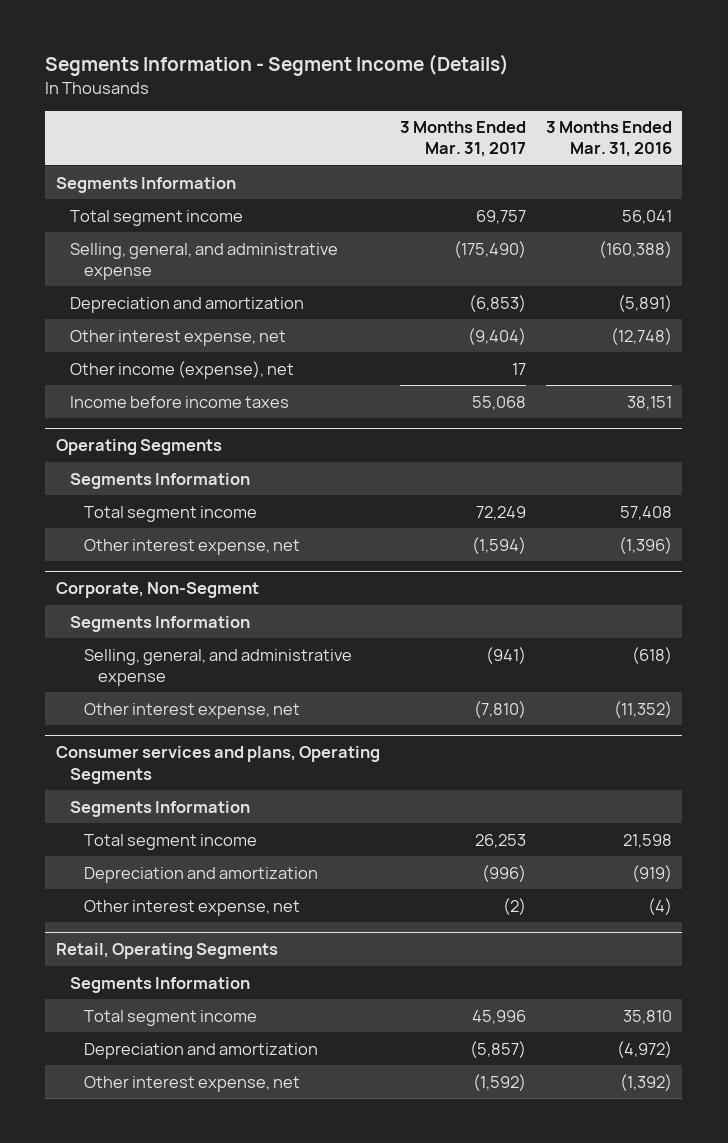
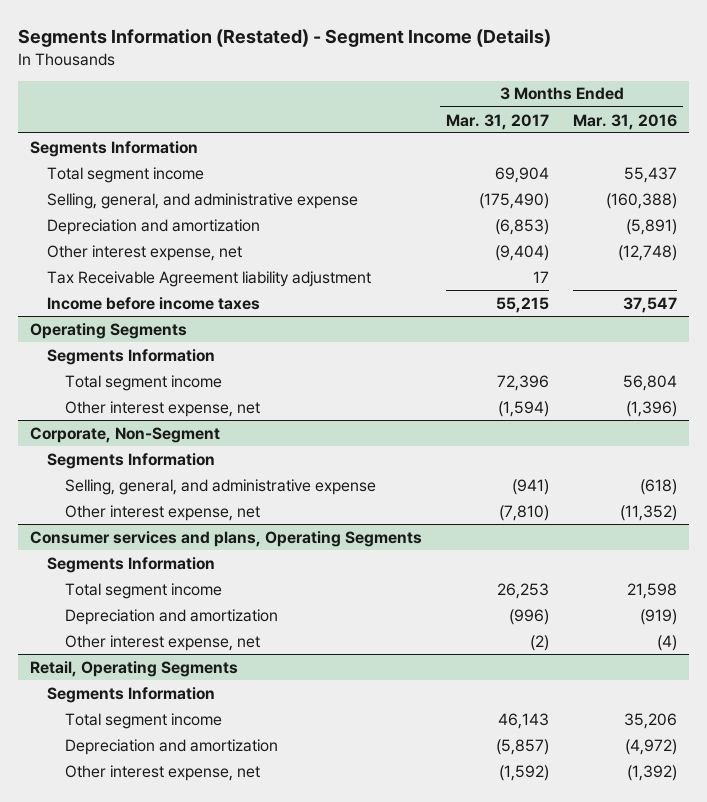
- Segments Information - Segment Income (Details)
+ Segments Information (Restated) - Segment Income (Details)
- Total segment income | 69,757 | 56,041
+ Total segment income | 69,904 | 55,437
- Other income (expense), net | 17 |
- Income before income taxes | 55,068 | 38,151
+ Tax Receivable Agreement liability adjustment | 17 |
+ Income before income taxes | 55,215 | 37,547
@ Operating Segments
- Total segment income | 72,249 | 57,408
+ Total segment income | 72,396 | 56,804
@ Retail, Operating Segments
- Total segment income | 45,996 | 35,810
+ Total segment income | 46,143 | 35,206

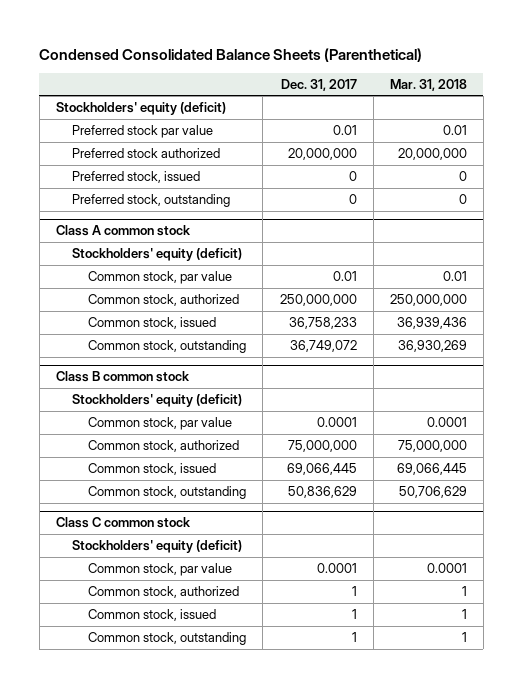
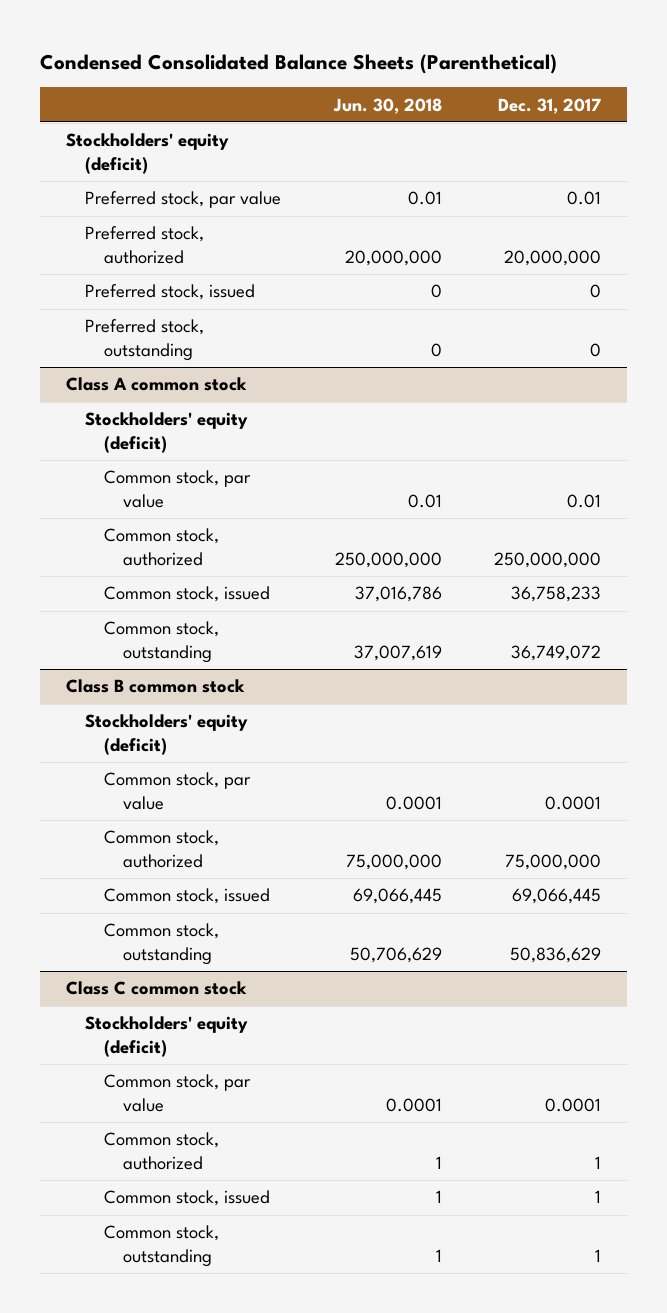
- | Dec. 31, 2017 | Mar. 31, 2018
+ | Jun. 30, 2018 | Dec. 31, 2017
- Preferred stock par value | 0.01 | 0.01
- Preferred stock authorized | 20,000,000 | 20,000,000
+ Preferred stock, par value | 0.01 | 0.01
+ Preferred stock, authorized | 20,000,000 | 20,000,000

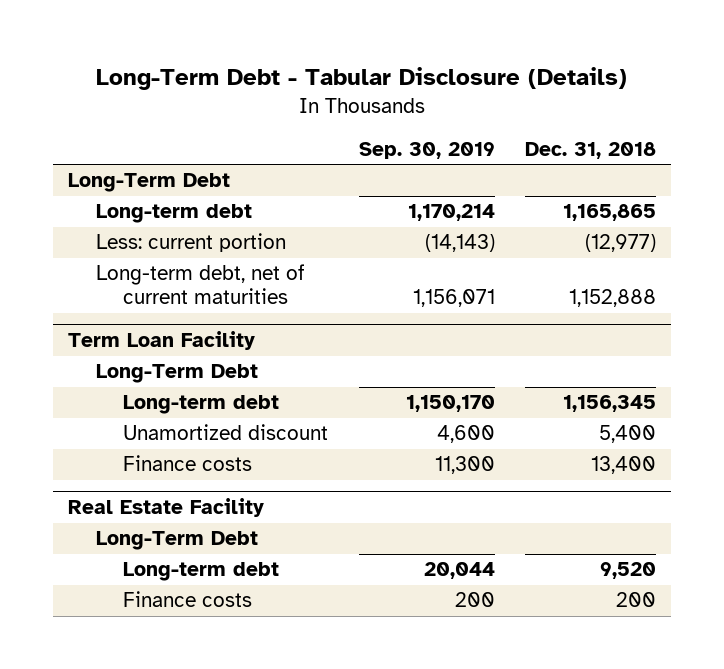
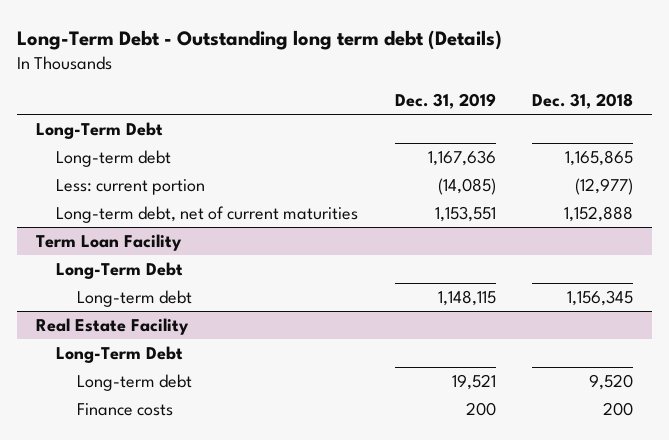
- Long-Term Debt - Tabular Disclosure (Details)
+ Long-Term Debt - Outstanding long term debt (Details)
- | Sep. 30, 2019 | Dec. 31, 2018
+ | Dec. 31, 2019 | Dec. 31, 2018
@ Term Loan Facility
- Unamortized discount | 4,600 | 5,400
- Finance costs | 11,300 | 13,400

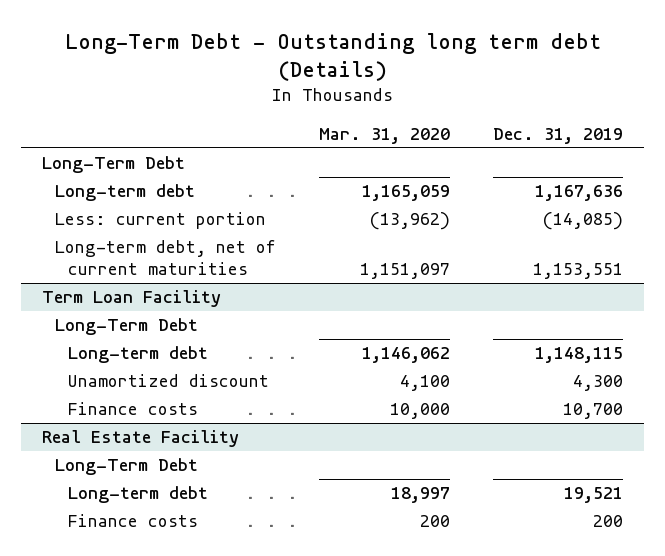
- | Dec. 31, 2019 | Dec. 31, 2018
+ | Mar. 31, 2020 | Dec. 31, 2019
@ Term Loan Facility
+ Unamortized discount | 4,100 | 4,300
+ Finance costs | 10,000 | 10,700

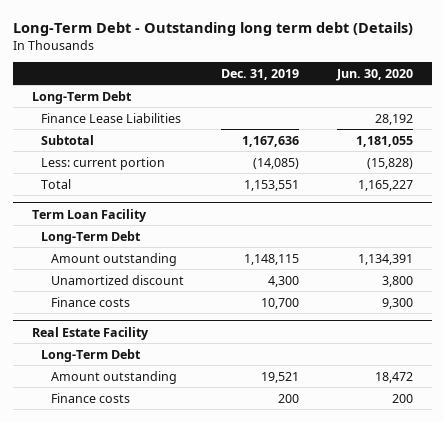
- | Mar. 31, 2020 | Dec. 31, 2019
+ | Dec. 31, 2019 | Jun. 30, 2020
- Long-term debt | 1,165,059 | 1,167,636
+ Finance Lease Liabilities | | 28,192
+ Subtotal | 1,167,636 | 1,181,055
- Long-term debt, net of current maturities | 1,151,097 | 1,153,551
+ Total | 1,153,551 | 1,165,227
@ Term Loan Facility
- Long-term debt | 1,146,062 | 1,148,115
+ Amount outstanding | 1,148,115 | 1,134,391
@ Real Estate Facility
- Long-term debt | 18,997 | 19,521
+ Amount outstanding | 19,521 | 18,472

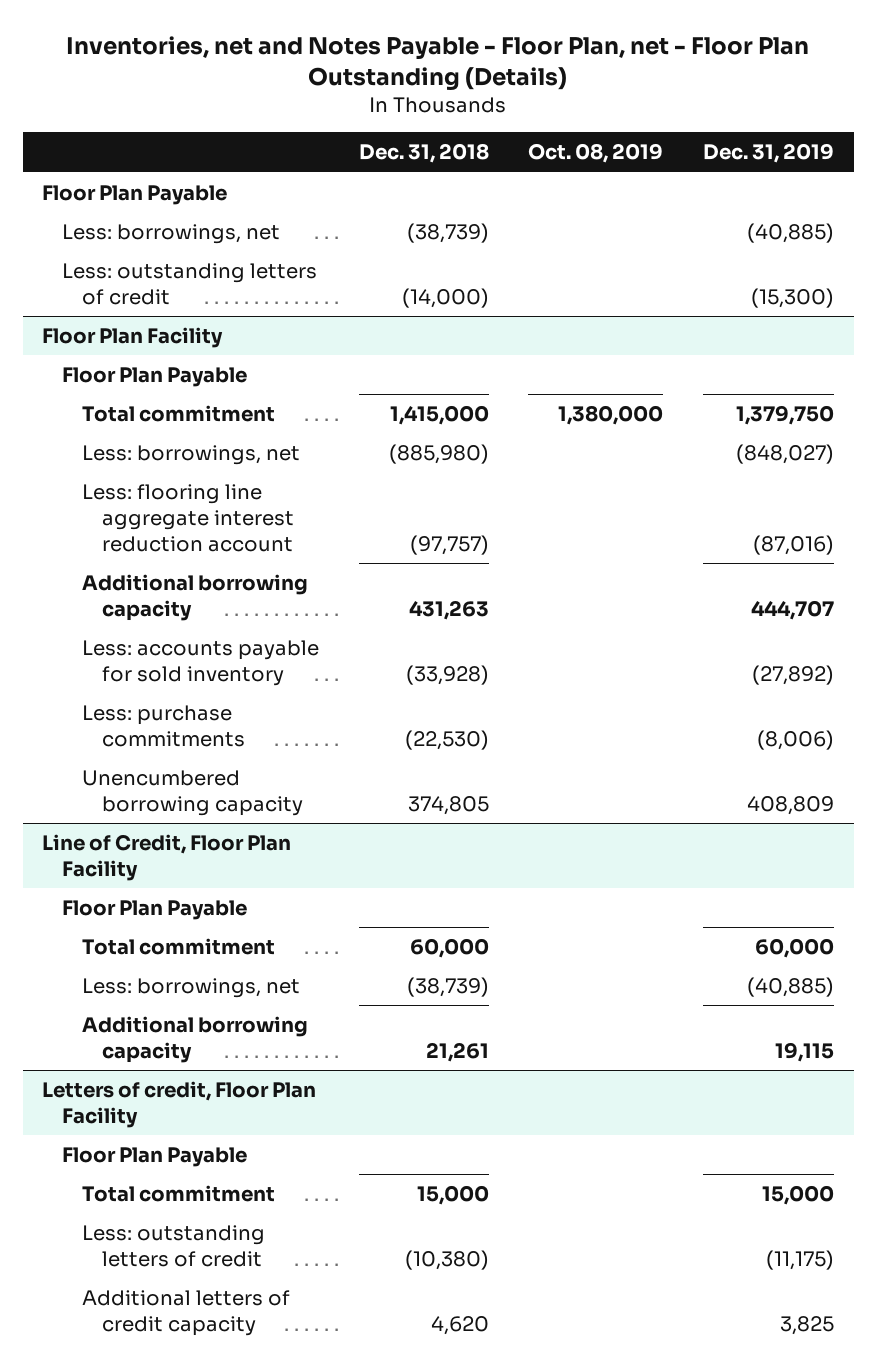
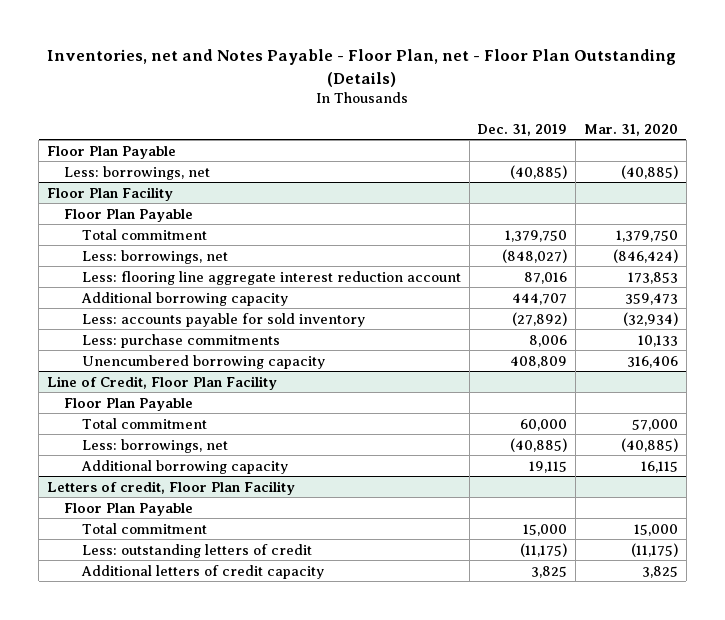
- | Dec. 31, 2018 | Oct. 08, 2019 | Dec. 31, 2019
+ | Dec. 31, 2019 | Mar. 31, 2020
- Less: outstanding letters of credit | (14,000) | | (15,300)
@ Floor Plan Facility
- Less: flooring line aggregate interest reduction account | (97,757) | | (87,016)
+ Less: flooring line aggregate interest reduction account | 87,016 | 173,853
- Less: purchase commitments | (22,530) | | (8,006)
+ Less: purchase commitments | 8,006 | 10,133

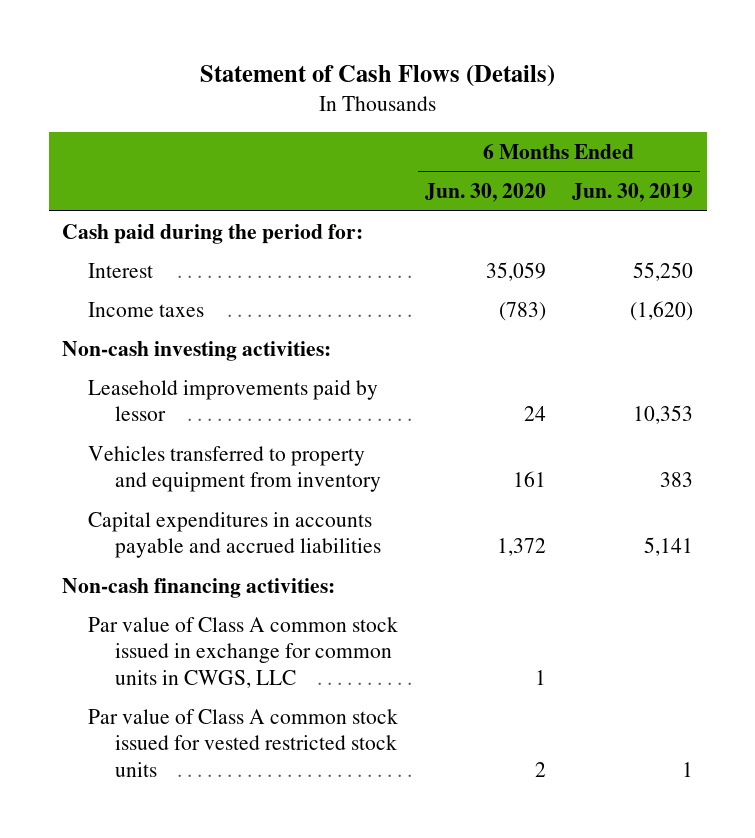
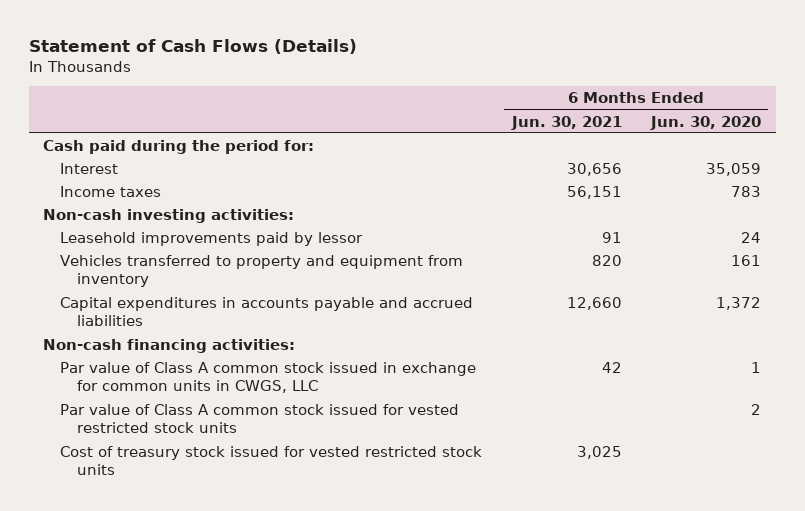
- | 6 Months Ended Jun. 30, 2020 | 6 Months Ended Jun. 30, 2019
+ | 6 Months Ended Jun. 30, 2021 | 6 Months Ended Jun. 30, 2020
- Income taxes | (783) | (1,620)
+ Income taxes | 56,151 | 783
+ Cost of treasury stock issued for vested restricted stock units | 3,025 |

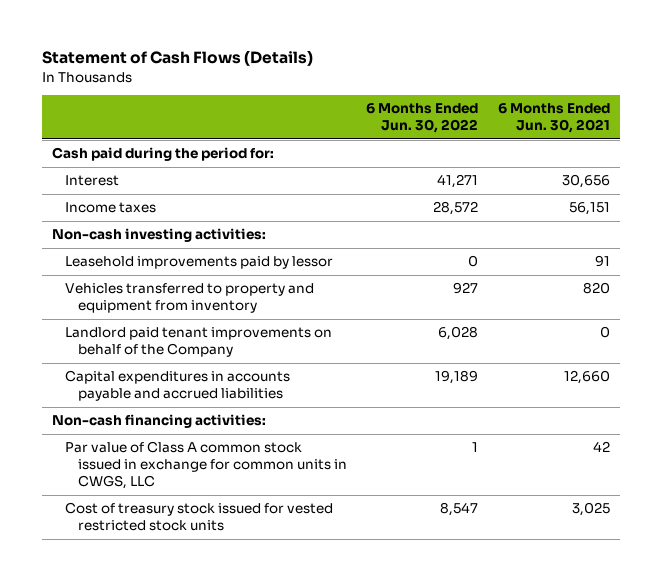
- | 6 Months Ended Jun. 30, 2021 | 6 Months Ended Jun. 30, 2020
+ | 6 Months Ended Jun. 30, 2022 | 6 Months Ended Jun. 30, 2021
+ Landlord paid tenant improvements on behalf of the Company | 6,028 | 0
- Par value of Class A common stock issued for vested restricted stock units | | 2

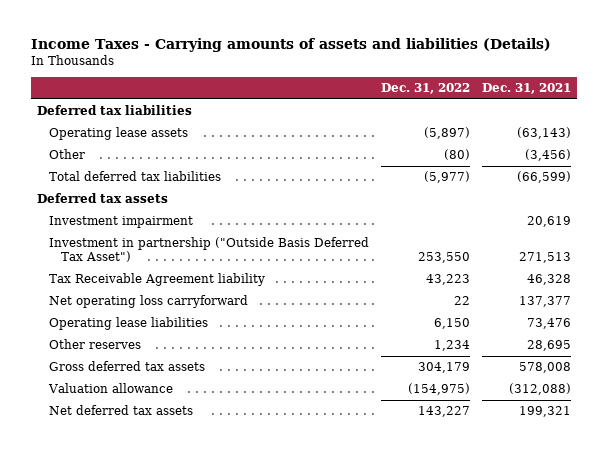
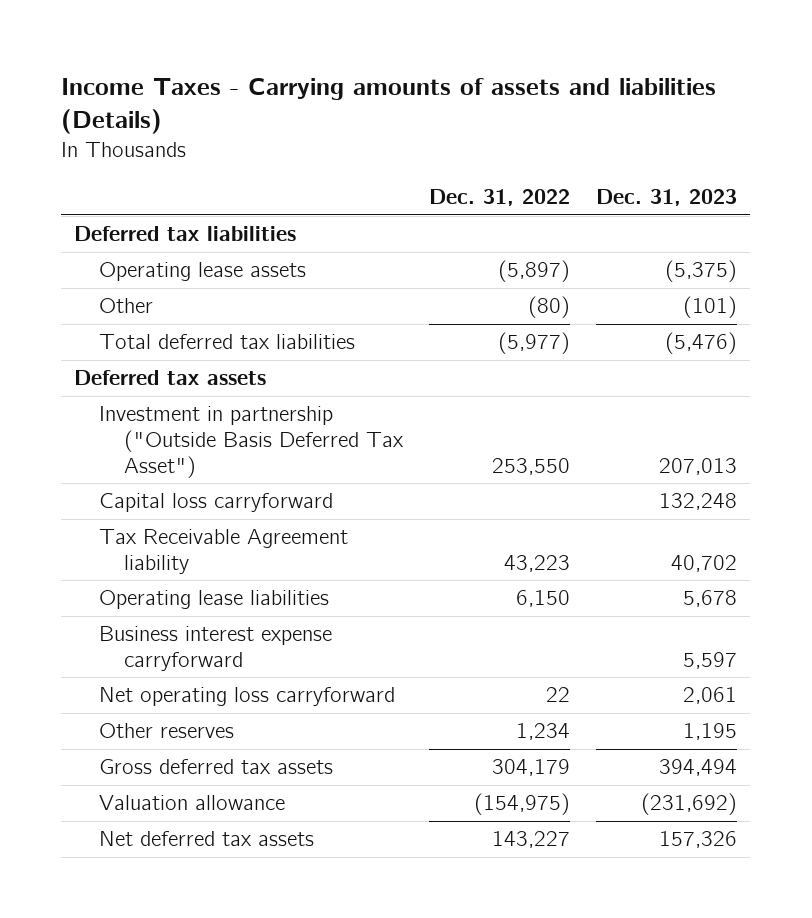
- | Dec. 31, 2022 | Dec. 31, 2021
+ | Dec. 31, 2022 | Dec. 31, 2023
- Investment impairment | | 20,619
+ Capital loss carryforward | | 132,248
+ Business interest expense carryforward | | 5,597
moved down: Net operating loss carryforward | 22 | 2,061

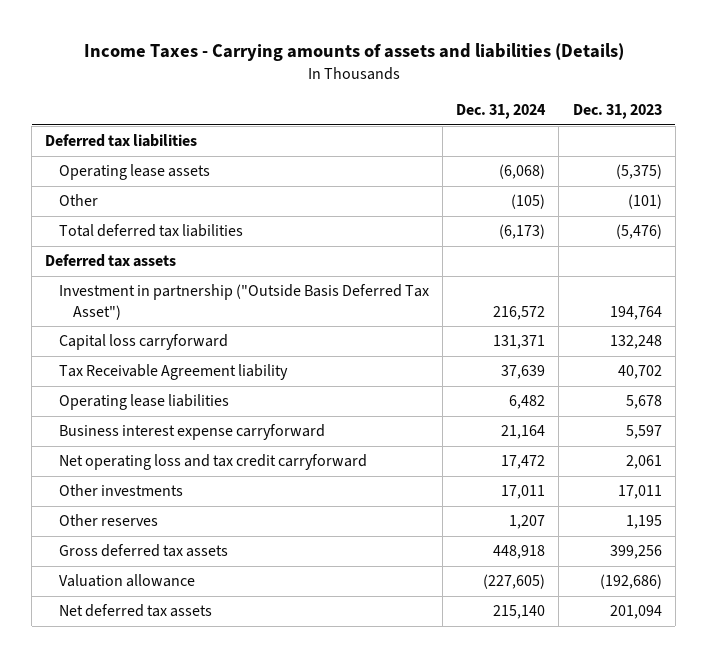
- | Dec. 31, 2022 | Dec. 31, 2023
+ | Dec. 31, 2024 | Dec. 31, 2023
- Investment in partnership ("Outside Basis Deferred Tax Asset") | 253,550 | 207,013
+ Investment in partnership ("Outside Basis Deferred Tax Asset") | 216,572 | 194,764
- Net operating loss carryforward | 22 | 2,061
+ Net operating loss and tax credit carryforward | 17,472 | 2,061
+ Other investments | 17,011 | 17,011
- Gross deferred tax assets | 304,179 | 394,494
- Valuation allowance | (154,975) | (231,692)
- Net deferred tax assets | 143,227 | 157,326
+ Gross deferred tax assets | 448,918 | 399,256
+ Valuation allowance | (227,605) | (192,686)
+ Net deferred tax assets | 215,140 | 201,094

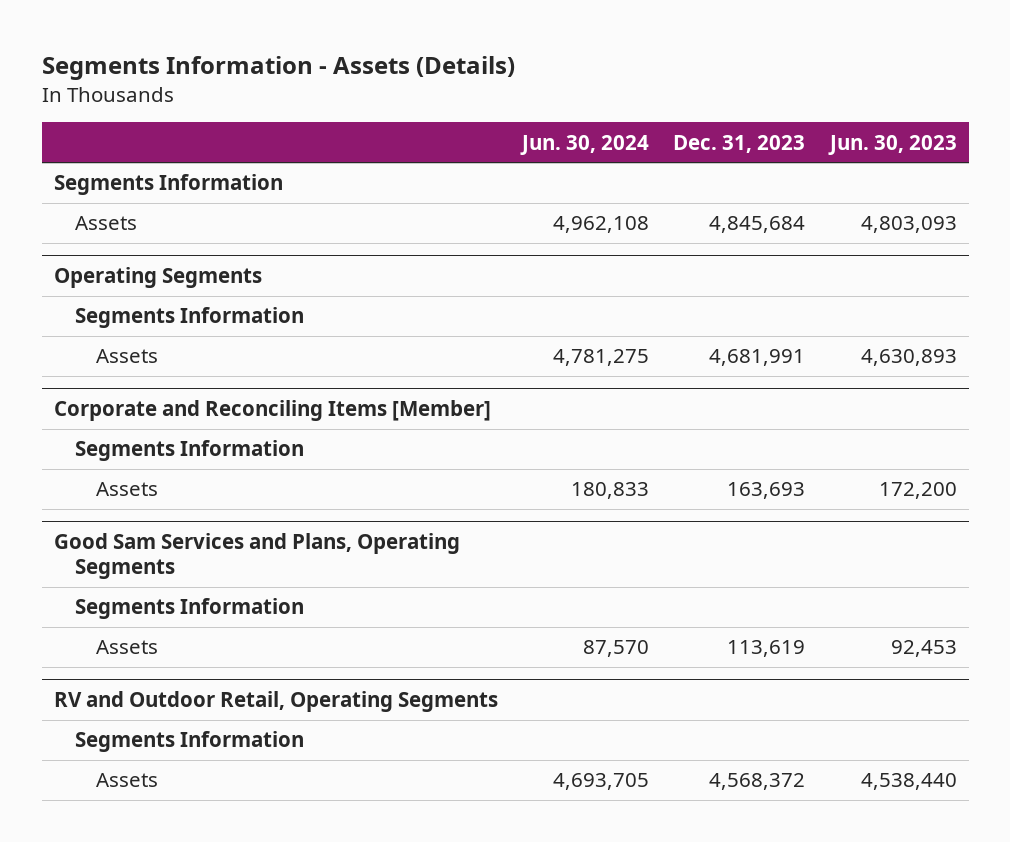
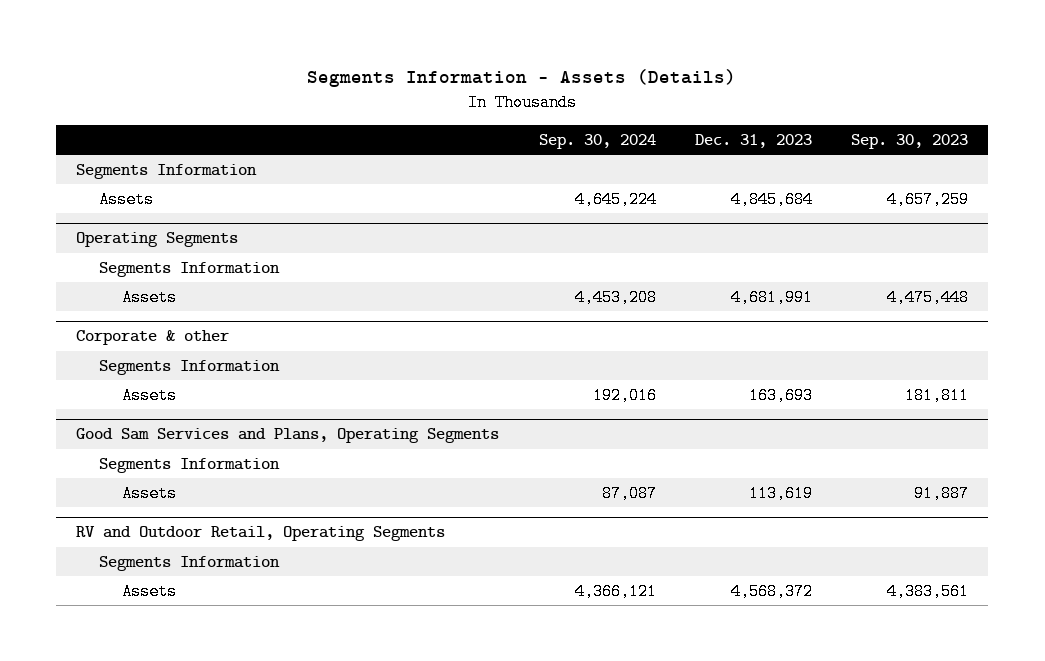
- | Jun. 30, 2024 | Dec. 31, 2023 | Jun. 30, 2023
+ | Sep. 30, 2024 | Dec. 31, 2023 | Sep. 30, 2023
- Corporate and Reconciling Items [Member]
+ Corporate & other

